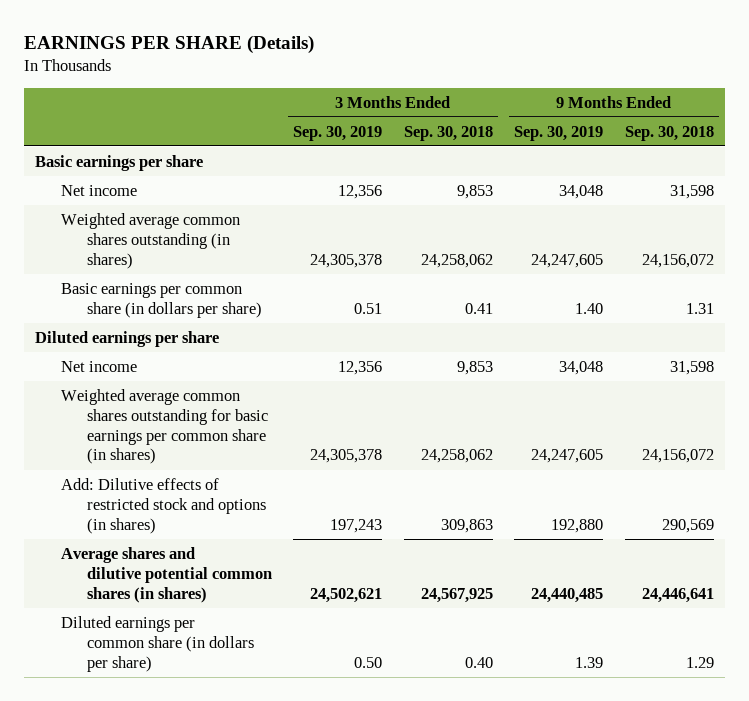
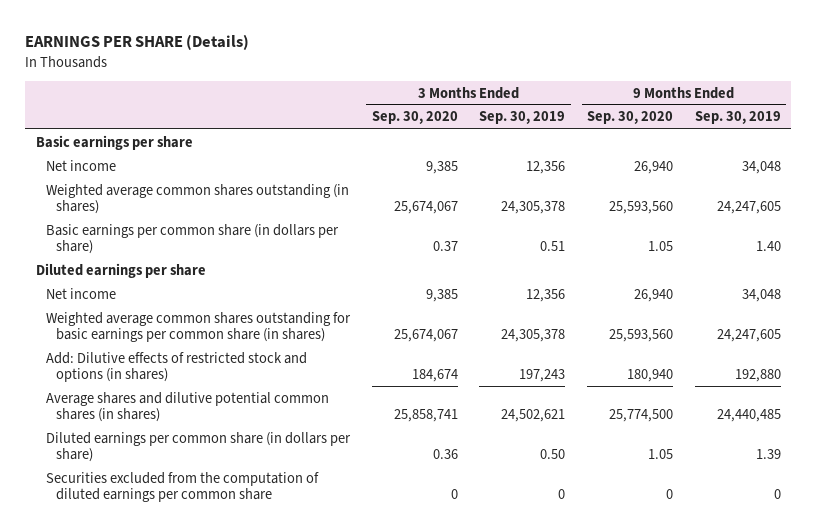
- | 3 Months Ended Sep. 30, 2019 | 3 Months Ended Sep. 30, 2018 | 9 Months Ended Sep. 30, 2019 | 9 Months Ended Sep. 30, 2018
+ | 3 Months Ended Sep. 30, 2020 | 3 Months Ended Sep. 30, 2019 | 9 Months Ended Sep. 30, 2020 | 9 Months Ended Sep. 30, 2019
+ Securities excluded from the computation of diluted earnings per common share | 0 | 0 | 0 | 0

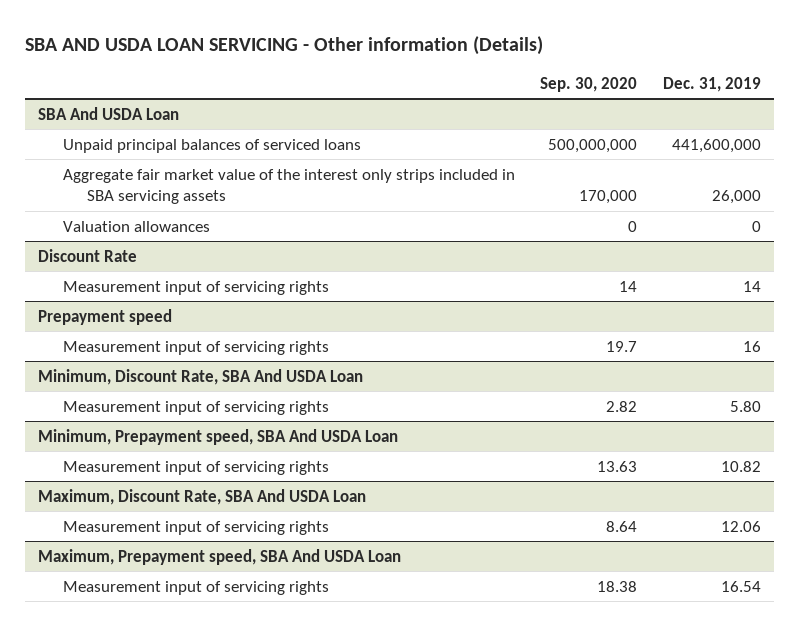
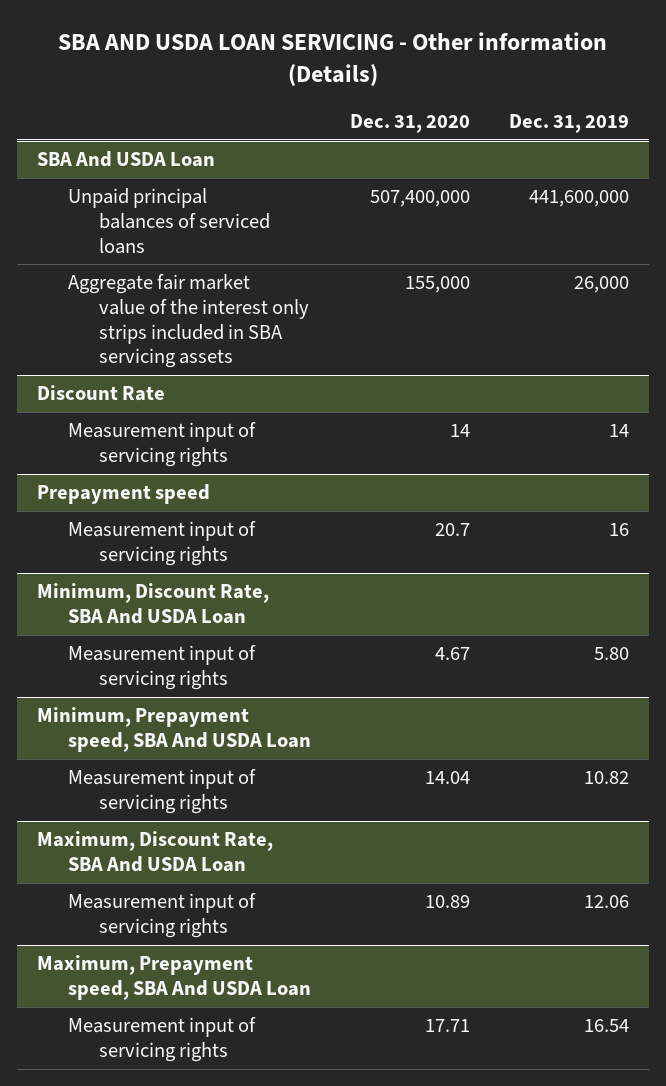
- | Sep. 30, 2020 | Dec. 31, 2019
+ | Dec. 31, 2020 | Dec. 31, 2019
@ SBA And USDA Loan
- Valuation allowances | 0 | 0

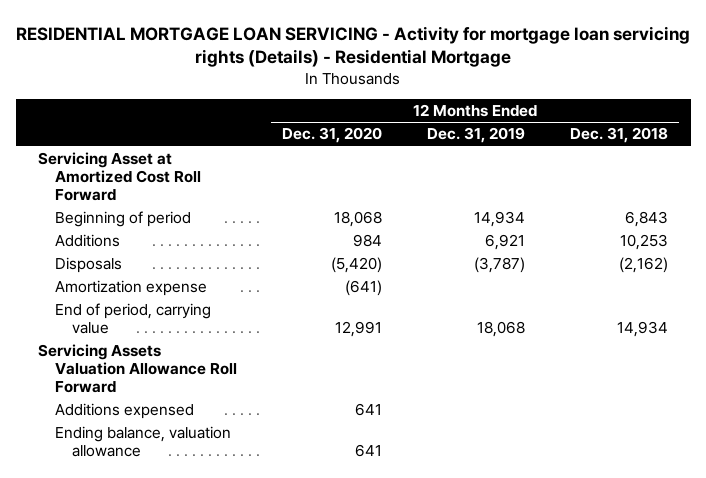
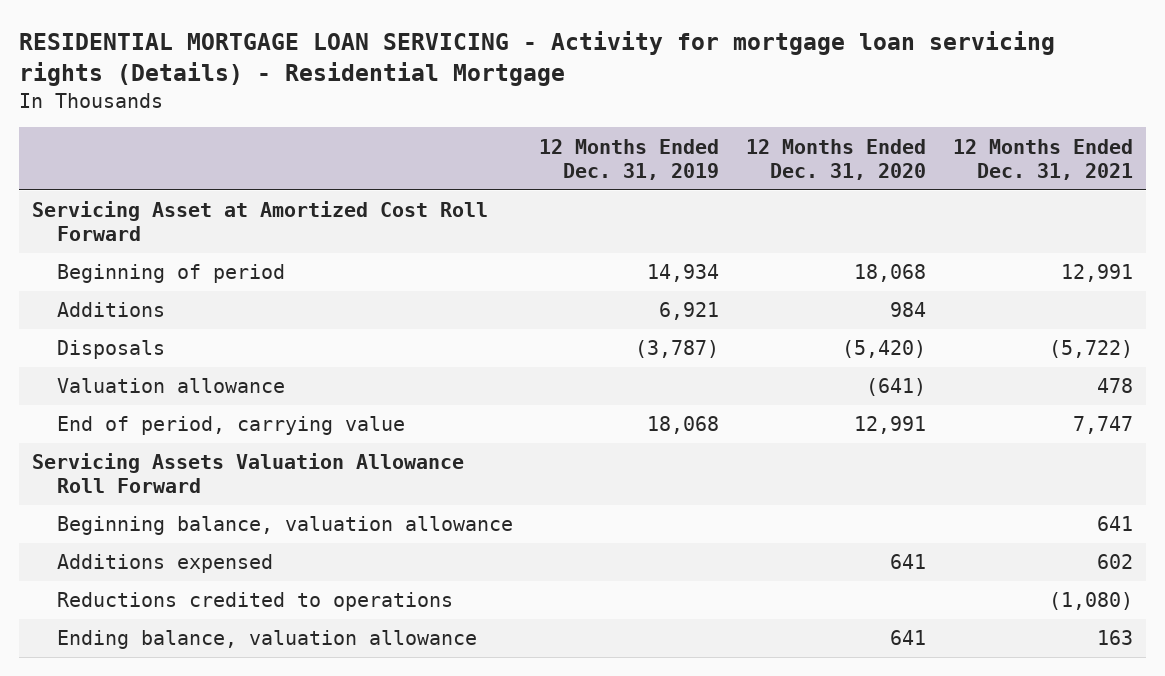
- | 12 Months Ended Dec. 31, 2020 | 12 Months Ended Dec. 31, 2019 | 12 Months Ended Dec. 31, 2018
+ | 12 Months Ended Dec. 31, 2019 | 12 Months Ended Dec. 31, 2020 | 12 Months Ended Dec. 31, 2021
- Amortization expense | (641) | |
+ Valuation allowance | | (641) | 478
+ Beginning balance, valuation allowance | | | 641
+ Reductions credited to operations | | | (1,080)

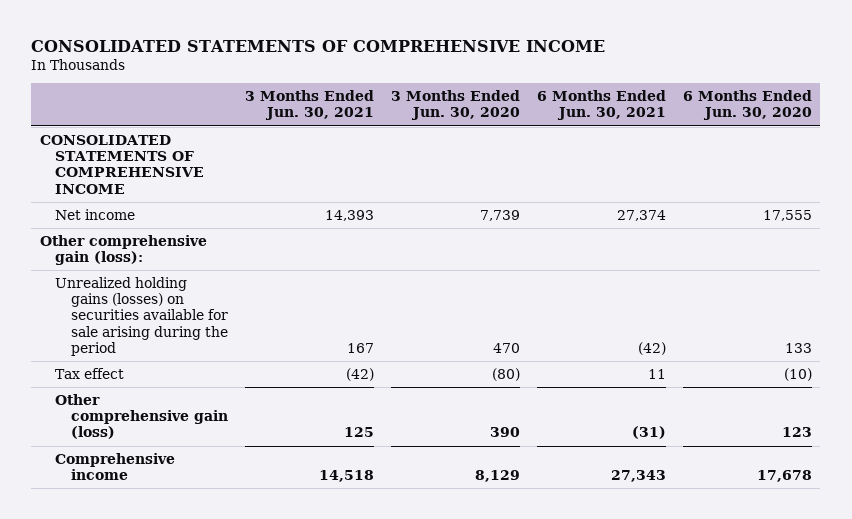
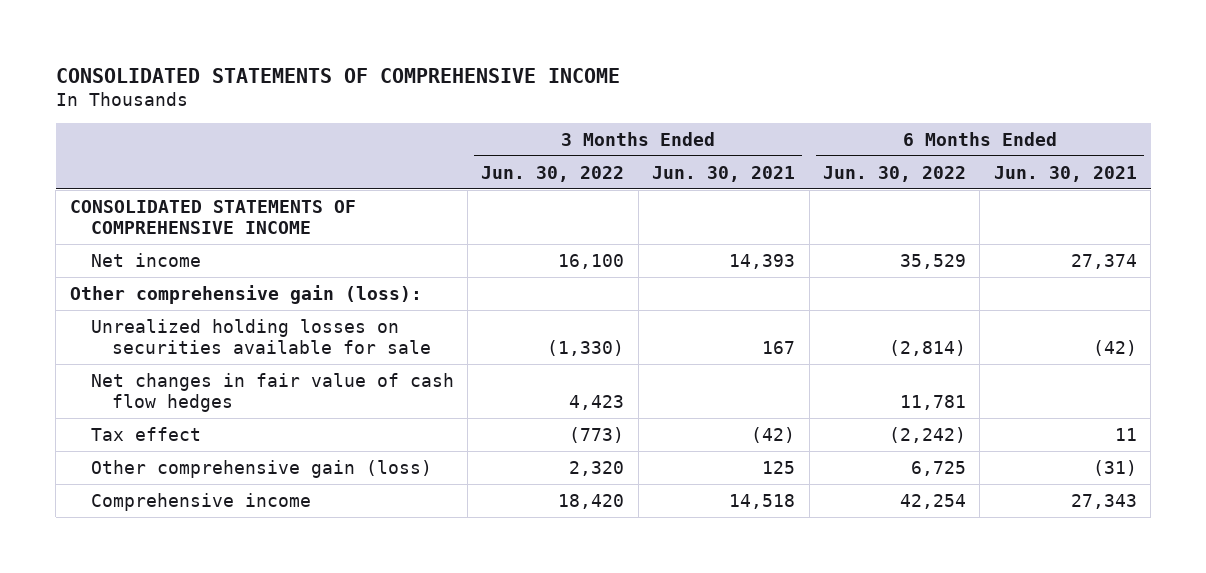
- | 3 Months Ended Jun. 30, 2021 | 3 Months Ended Jun. 30, 2020 | 6 Months Ended Jun. 30, 2021 | 6 Months Ended Jun. 30, 2020
+ | 3 Months Ended Jun. 30, 2022 | 3 Months Ended Jun. 30, 2021 | 6 Months Ended Jun. 30, 2022 | 6 Months Ended Jun. 30, 2021
- Unrealized holding gains (losses) on securities available for sale arising during the period | 167 | 470 | (42) | 133
+ Unrealized holding losses on securities available for sale | (1,330) | 167 | (2,814) | (42)
+ Net changes in fair value of cash flow hedges | 4,423 | | 11,781 |

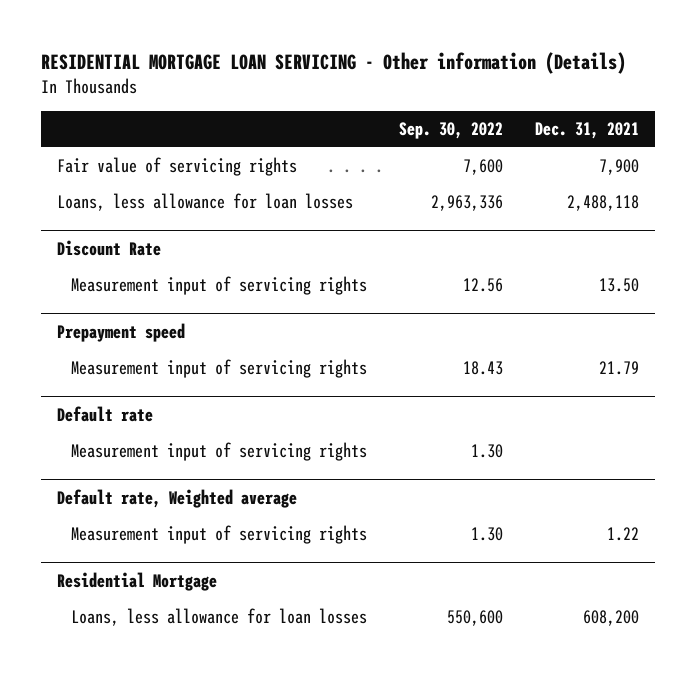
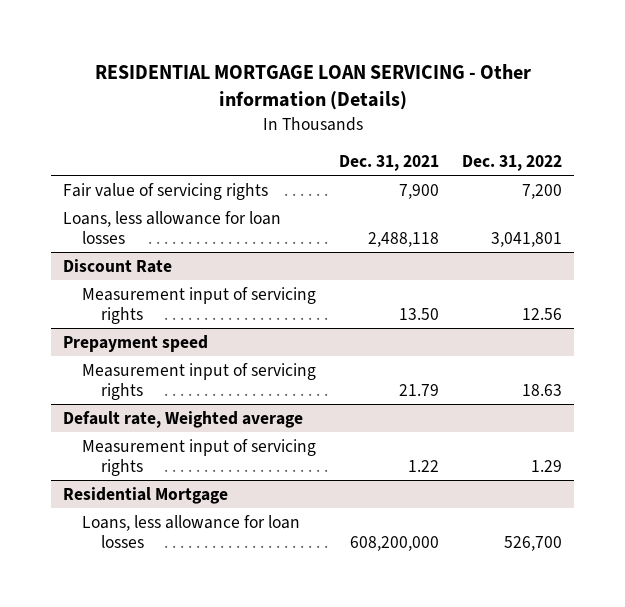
- | Sep. 30, 2022 | Dec. 31, 2021
+ | Dec. 31, 2021 | Dec. 31, 2022
- Default rate
- Measurement input of servicing rights | 1.30 |
@ Residential Mortgage
- Loans, less allowance for loan losses | 550,600 | 608,200
+ Loans, less allowance for loan losses | 608,200,000 | 526,700

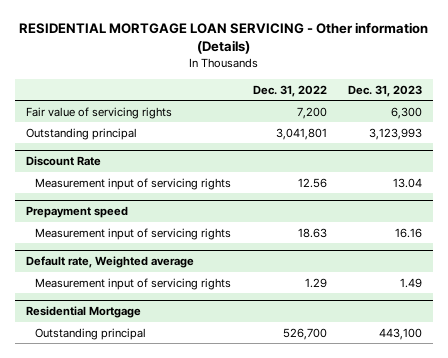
- | Dec. 31, 2021 | Dec. 31, 2022
+ | Dec. 31, 2022 | Dec. 31, 2023
- Loans, less allowance for loan losses | 2,488,118 | 3,041,801
+ Outstanding principal | 3,041,801 | 3,123,993
@ Residential Mortgage
- Loans, less allowance for loan losses | 608,200,000 | 526,700
+ Outstanding principal | 526,700 | 443,100

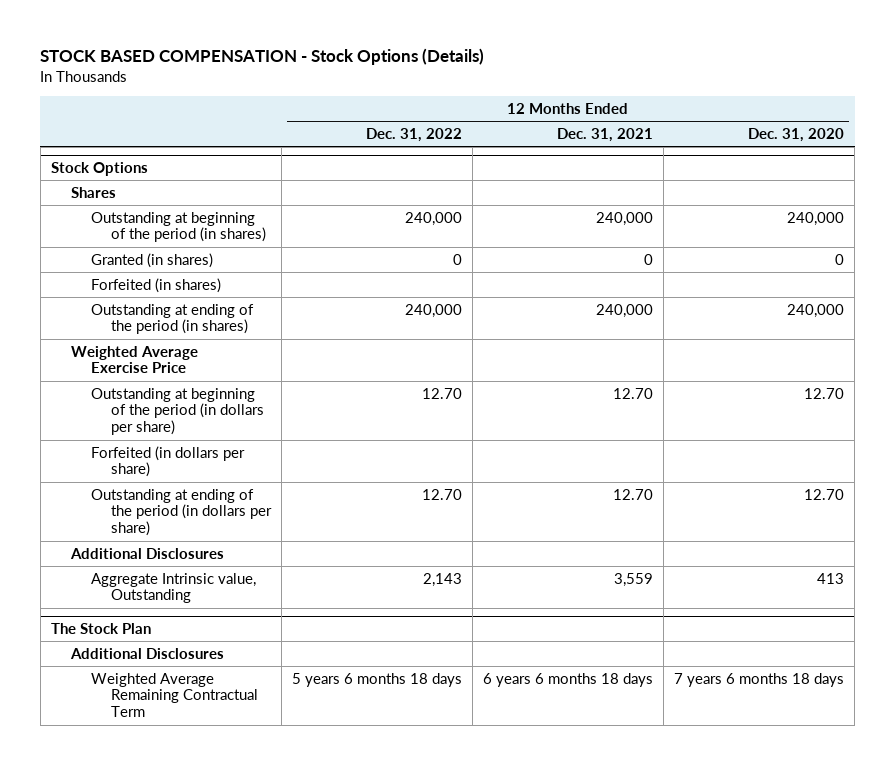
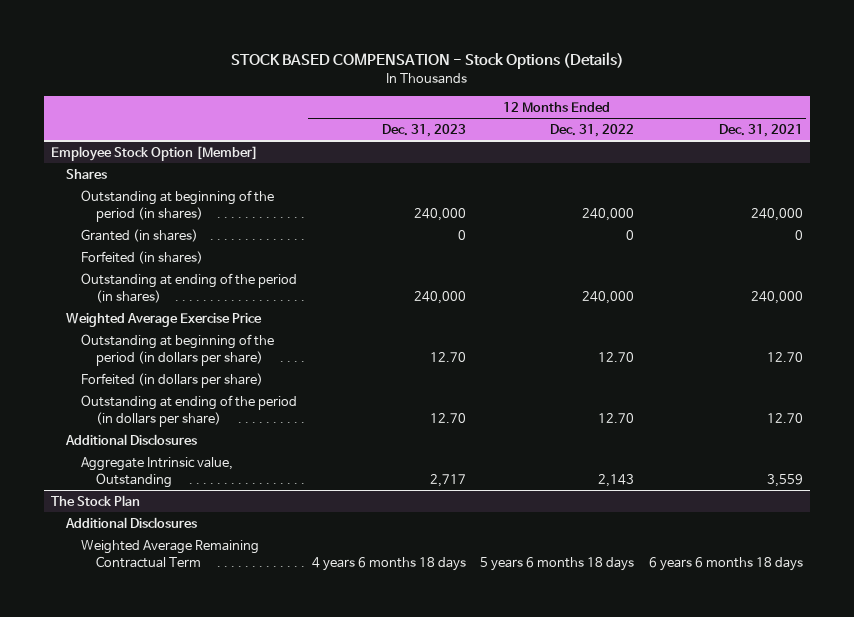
- | 12 Months Ended Dec. 31, 2022 | 12 Months Ended Dec. 31, 2021 | 12 Months Ended Dec. 31, 2020
+ | 12 Months Ended Dec. 31, 2023 | 12 Months Ended Dec. 31, 2022 | 12 Months Ended Dec. 31, 2021
- Stock Options
+ Employee Stock Option [Member]

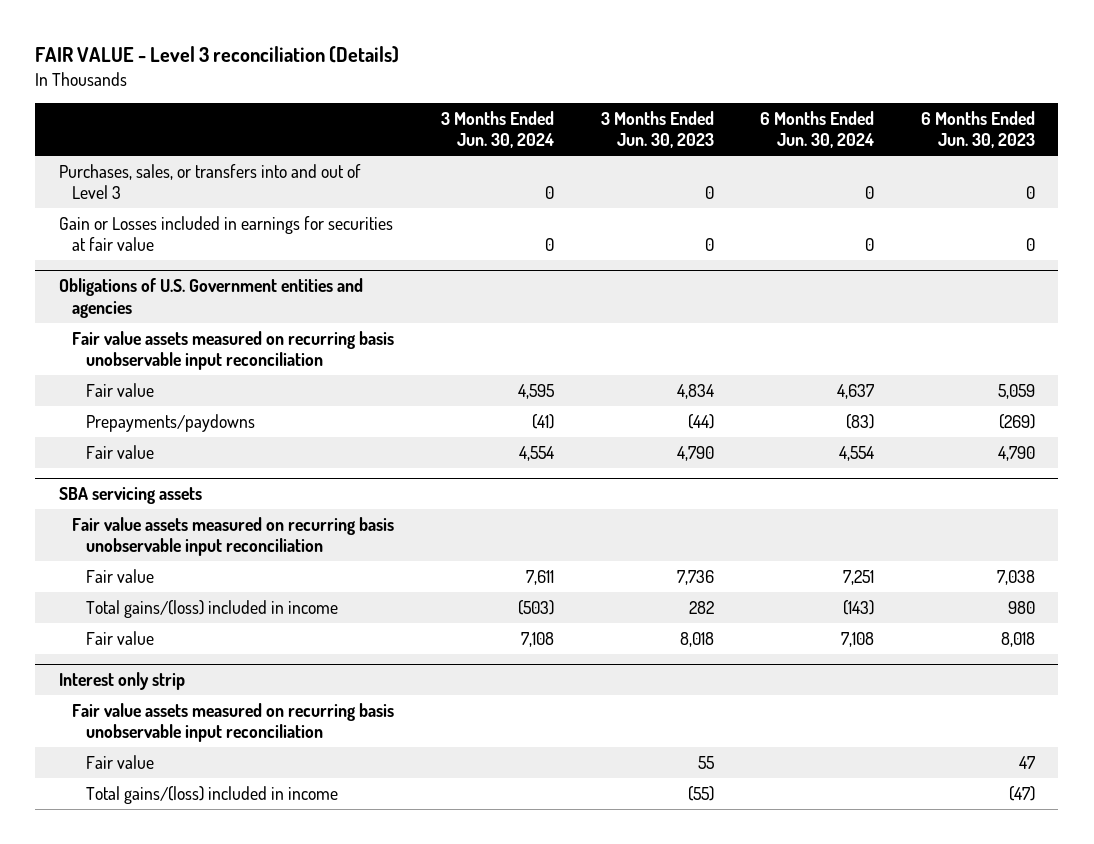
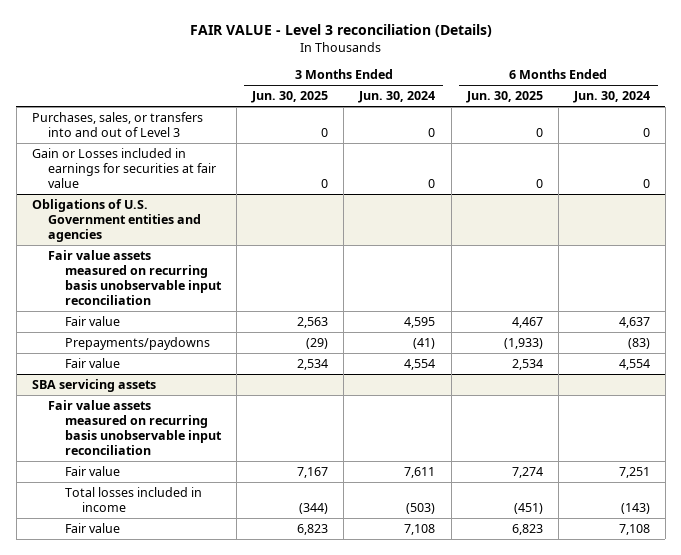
- | 3 Months Ended Jun. 30, 2024 | 3 Months Ended Jun. 30, 2023 | 6 Months Ended Jun. 30, 2024 | 6 Months Ended Jun. 30, 2023
+ | 3 Months Ended Jun. 30, 2025 | 3 Months Ended Jun. 30, 2024 | 6 Months Ended Jun. 30, 2025 | 6 Months Ended Jun. 30, 2024
@ SBA servicing assets
- Total gains/(loss) included in income | (503) | 282 | (143) | 980
+ Total losses included in income | (344) | (503) | (451) | (143)
- Interest only strip
- Fair value assets measured on recurring basis unobservable input reconciliation
- Fair value | | 55 | | 47
- Total gains/(loss) included in income | | (55) | | (47)

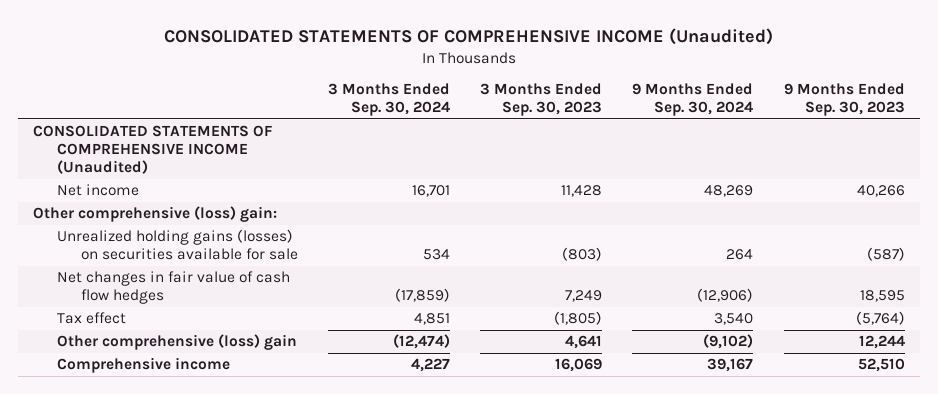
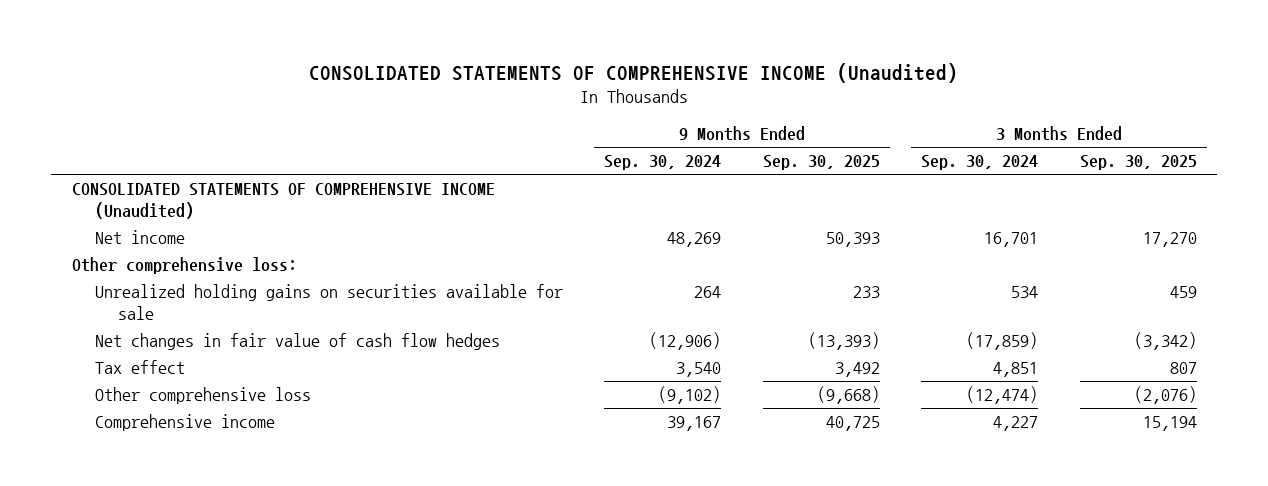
- | 3 Months Ended Sep. 30, 2024 | 3 Months Ended Sep. 30, 2023 | 9 Months Ended Sep. 30, 2024 | 9 Months Ended Sep. 30, 2023
+ | 9 Months Ended Sep. 30, 2024 | 9 Months Ended Sep. 30, 2025 | 3 Months Ended Sep. 30, 2024 | 3 Months Ended Sep. 30, 2025
- Other comprehensive (loss) gain:
- Unrealized holding gains (losses) on securities available for sale | 534 | (803) | 264 | (587)
+ Other comprehensive loss:
+ Unrealized holding gains on securities available for sale | 264 | 233 | 534 | 459
- Other comprehensive (loss) gain | (12,474) | 4,641 | (9,102) | 12,244
+ Other comprehensive loss | (9,102) | (9,668) | (12,474) | (2,076)

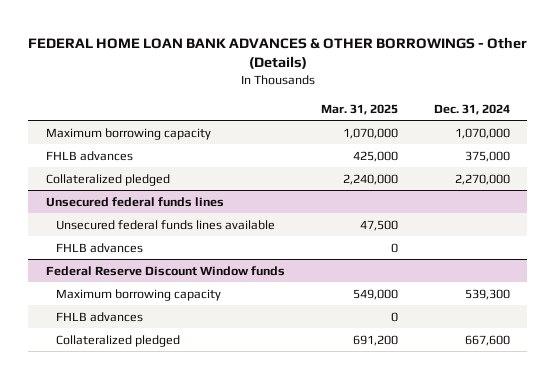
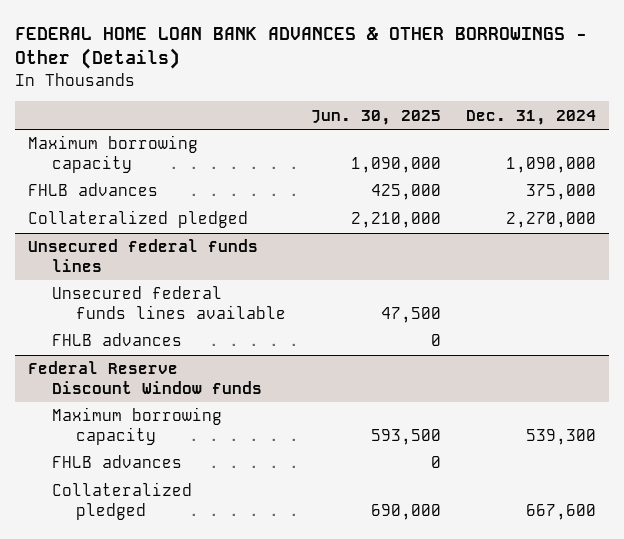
- | Mar. 31, 2025 | Dec. 31, 2024
+ | Jun. 30, 2025 | Dec. 31, 2024
- Maximum borrowing capacity | 1,070,000 | 1,070,000
+ Maximum borrowing capacity | 1,090,000 | 1,090,000

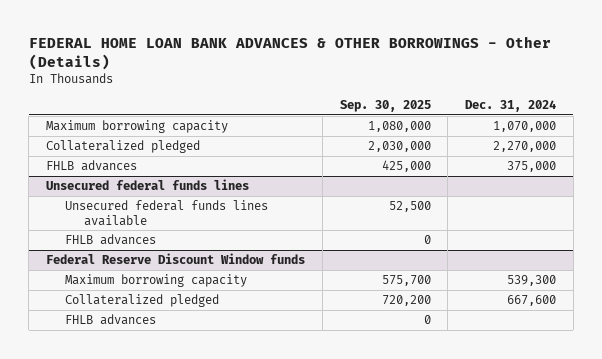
- | Jun. 30, 2025 | Dec. 31, 2024
+ | Sep. 30, 2025 | Dec. 31, 2024
- Maximum borrowing capacity | 1,090,000 | 1,090,000
+ Maximum borrowing capacity | 1,080,000 | 1,070,000
moved down: FHLB advances | 425,000 | 375,000
@ Federal Reserve Discount Window funds
moved down: FHLB advances | 0 |

